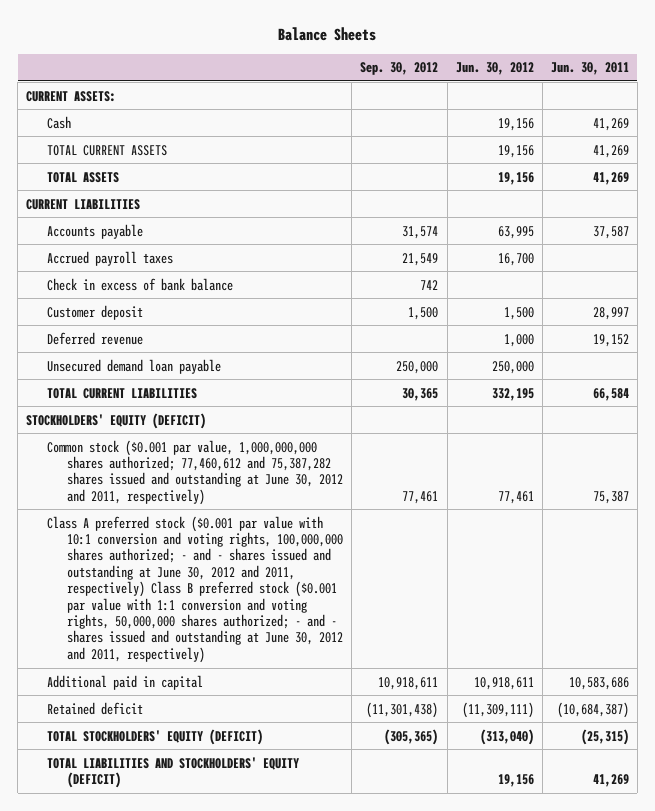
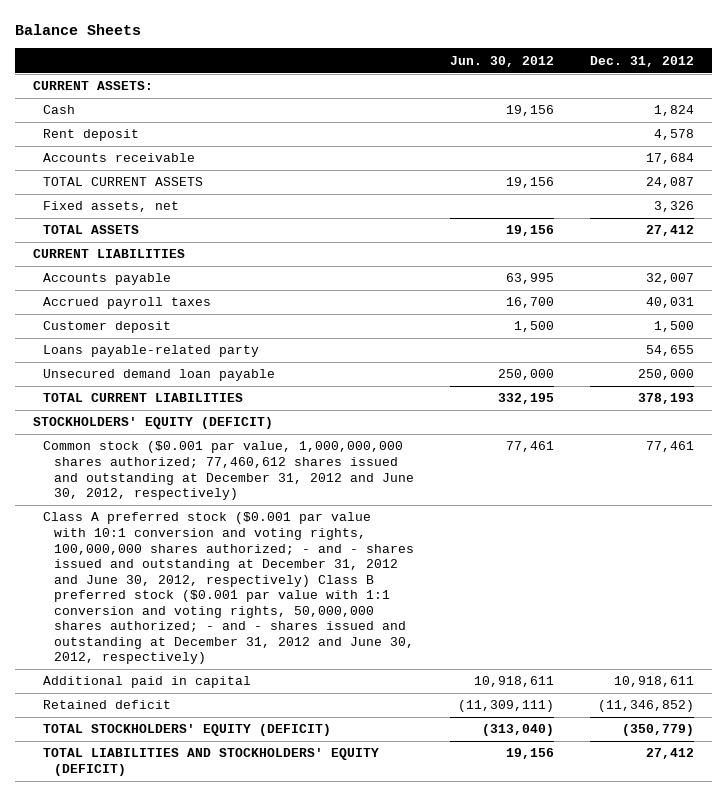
- | Sep. 30, 2012 | Jun. 30, 2012 | Jun. 30, 2011
+ | Jun. 30, 2012 | Dec. 31, 2012
+ Rent deposit | | 4,578
+ Accounts receivable | | 17,684
+ Fixed assets, net | | 3,326
- Check in excess of bank balance | 742 | |
- Deferred revenue | | 1,000 | 19,152
+ Loans payable-related party | | 54,655
- Common stock ($0.001 par value, 1,000,000,000 shares authorized; 77,460,612 and 75,387,282 shares issued and outstanding at June 30, 2012 and 2011, respectively) | 77,461 | 77,461 | 75,387
- Class A preferred stock ($0.001 par value with 10:1 conversion and voting rights, 100,000,000 shares authorized; - and - shares issued and outstanding at June 30, 2012 and 2011, respectively) Class B preferred stock ($0.001 par value with 1:1 conversion and voting rights, 50,000,000 shares authorized; - and - shares issued and outstanding at June 30, 2012 and 2011, respectively)
+ Common stock ($0.001 par value, 1,000,000,000 shares authorized; 77,460,612 shares issued and outstanding at December 31, 2012 and June 30, 2012, respectively) | 77,461 | 77,461
+ Class A preferred stock ($0.001 par value with 10:1 conversion and voting rights, 100,000,000 shares authorized; - and - shares issued and outstanding at December 31, 2012 and June 30, 2012, respectively) Class B preferred stock ($0.001 par value with 1:1 conversion and voting rights, 50,000,000 shares authorized; - and - shares issued and outstanding at December 31, 2012 and June 30, 2012, respectively)

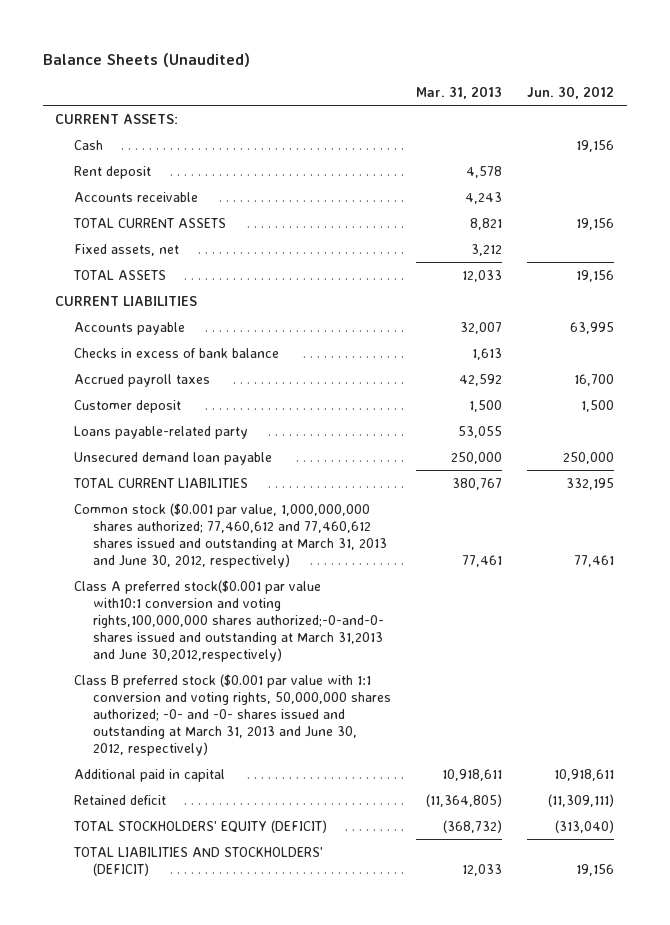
- Balance Sheets
+ Balance Sheets (Unaudited)
- | Jun. 30, 2012 | Dec. 31, 2012
+ | Mar. 31, 2013 | Jun. 30, 2012
+ Checks in excess of bank balance | 1,613 |
- STOCKHOLDERS' EQUITY (DEFICIT)
- Common stock ($0.001 par value, 1,000,000,000 shares authorized; 77,460,612 shares issued and outstanding at December 31, 2012 and June 30, 2012, respectively) | 77,461 | 77,461
- Class A preferred stock ($0.001 par value with 10:1 conversion and voting rights, 100,000,000 shares authorized; - and - shares issued and outstanding at December 31, 2012 and June 30, 2012, respectively) Class B preferred stock ($0.001 par value with 1:1 conversion and voting rights, 50,000,000 shares authorized; - and - shares issued and outstanding at December 31, 2012 and June 30, 2012, respectively)
+ Common stock ($0.001 par value, 1,000,000,000 shares authorized; 77,460,612 and 77,460,612 shares issued and outstanding at March 31, 2013 and June 30, 2012, respectively) | 77,461 | 77,461
+ Class A preferred stock($0.001 par value with10:1 conversion and voting rights,100,000,000 shares authorized;-0-and-0- shares issued and outstanding at March 31,2013 and June 30,2012,respectively)
+ Class B preferred stock ($0.001 par value with 1:1 conversion and voting rights, 50,000,000 shares authorized; -0- and -0- shares issued and outstanding at March 31, 2013 and June 30, 2012, respectively)
- TOTAL LIABILITIES AND STOCKHOLDERS' EQUITY (DEFICIT) | 19,156 | 27,412
+ TOTAL LIABILITIES AND STOCKHOLDERS' (DEFICIT) | 12,033 | 19,156

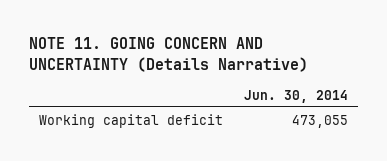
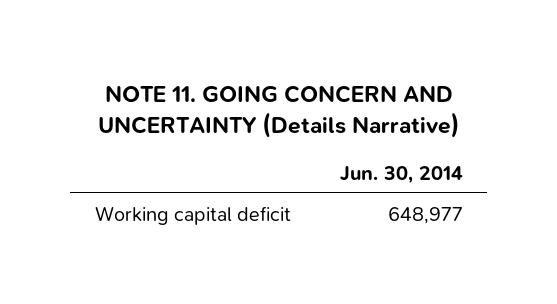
- Working capital deficit | 473,055
+ Working capital deficit | 648,977

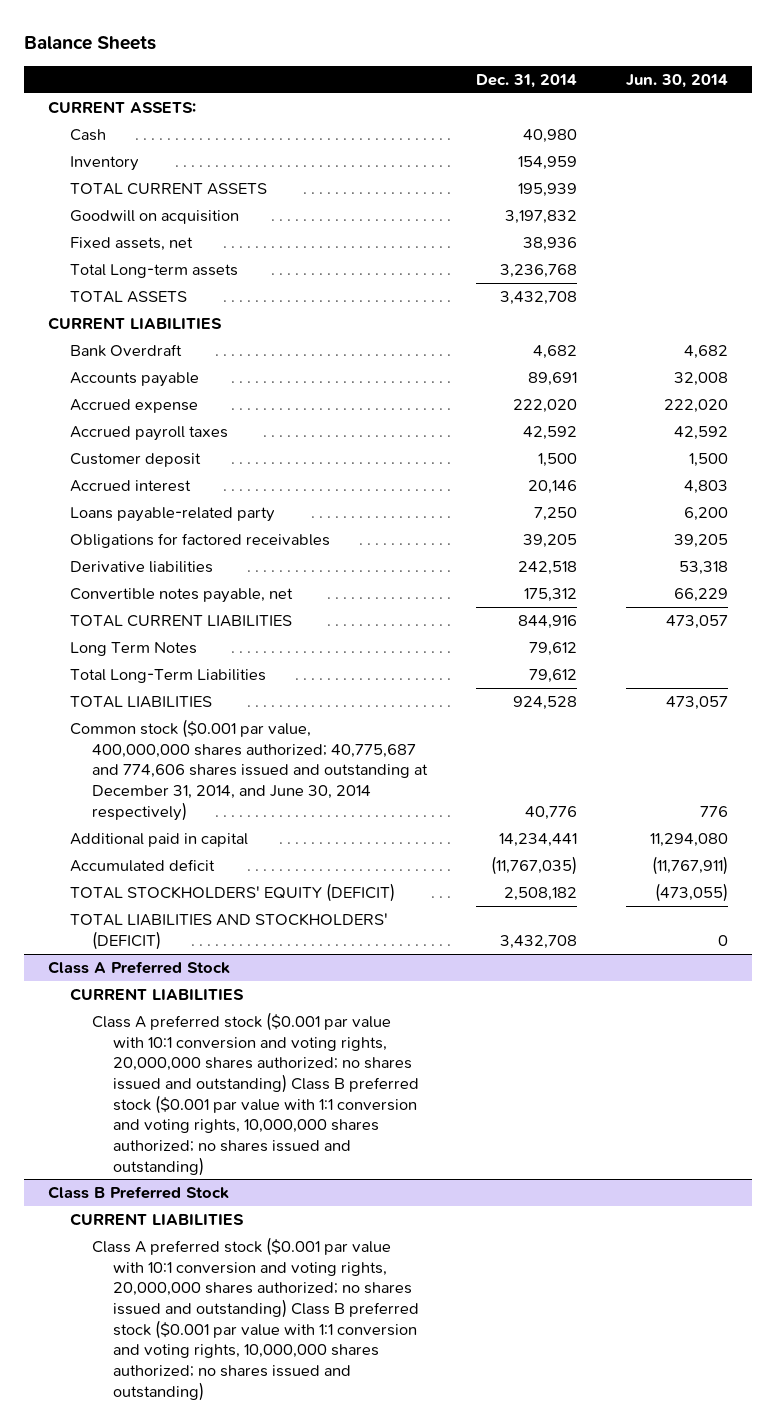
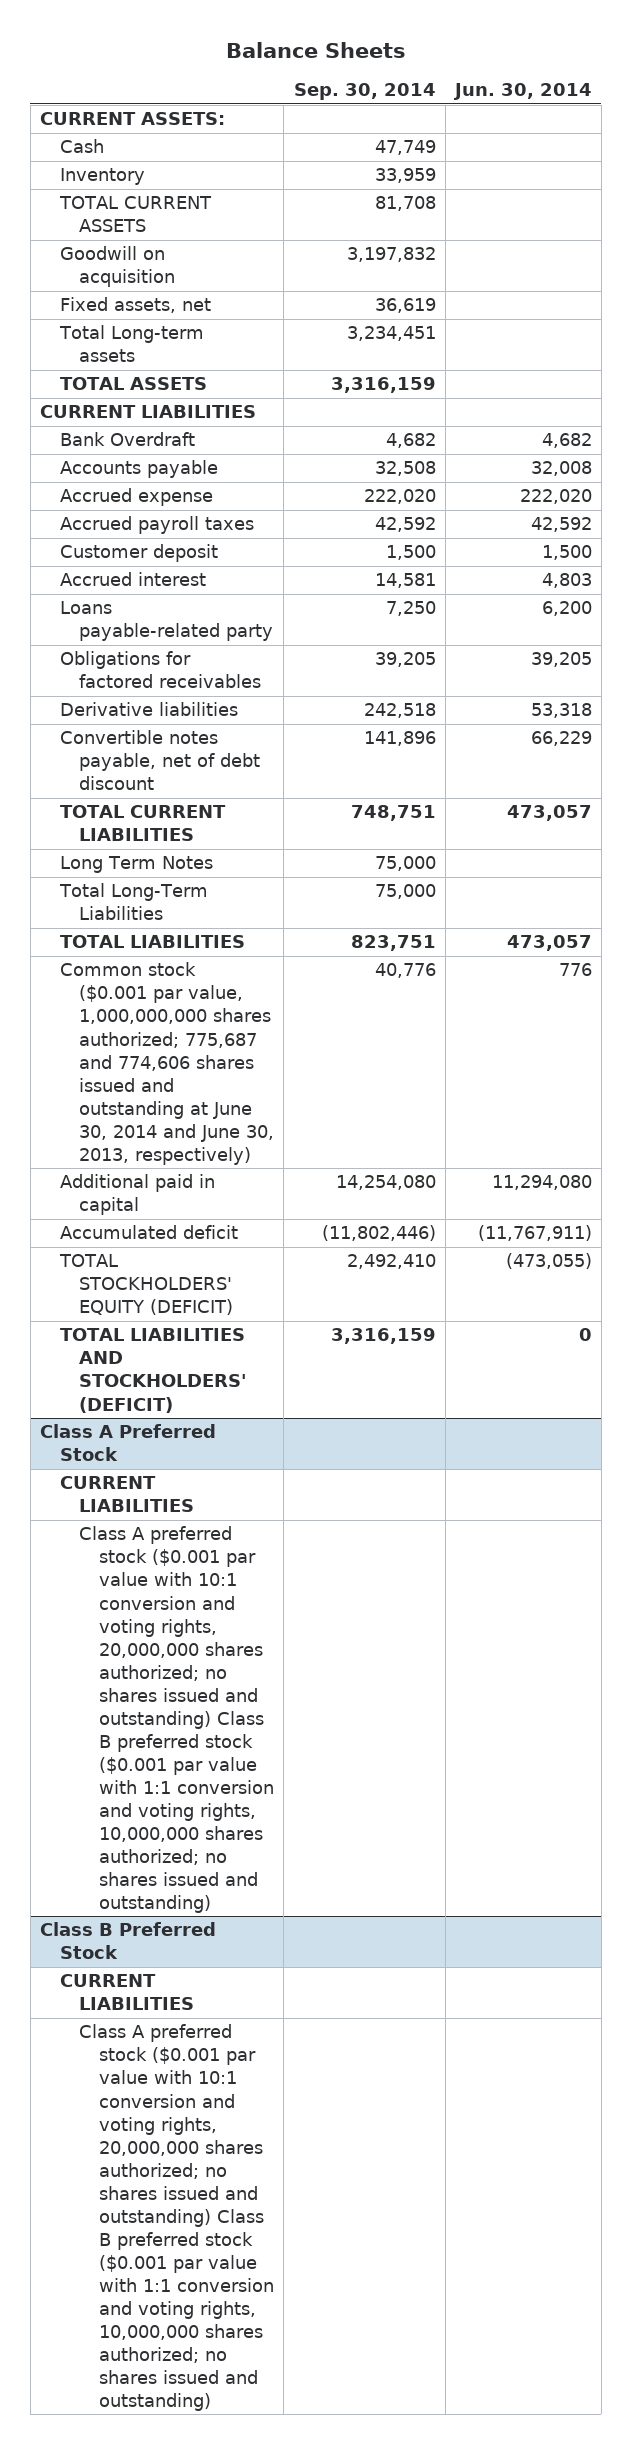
- | Dec. 31, 2014 | Jun. 30, 2014
+ | Sep. 30, 2014 | Jun. 30, 2014
- Convertible notes payable, net | 175,312 | 66,229
+ Convertible notes payable, net of debt discount | 141,896 | 66,229
- Common stock ($0.001 par value, 400,000,000 shares authorized; 40,775,687 and 774,606 shares issued and outstanding at December 31, 2014, and June 30, 2014 respectively) | 40,776 | 776
+ Common stock ($0.001 par value, 1,000,000,000 shares authorized; 775,687 and 774,606 shares issued and outstanding at June 30, 2014 and June 30, 2013, respectively) | 40,776 | 776

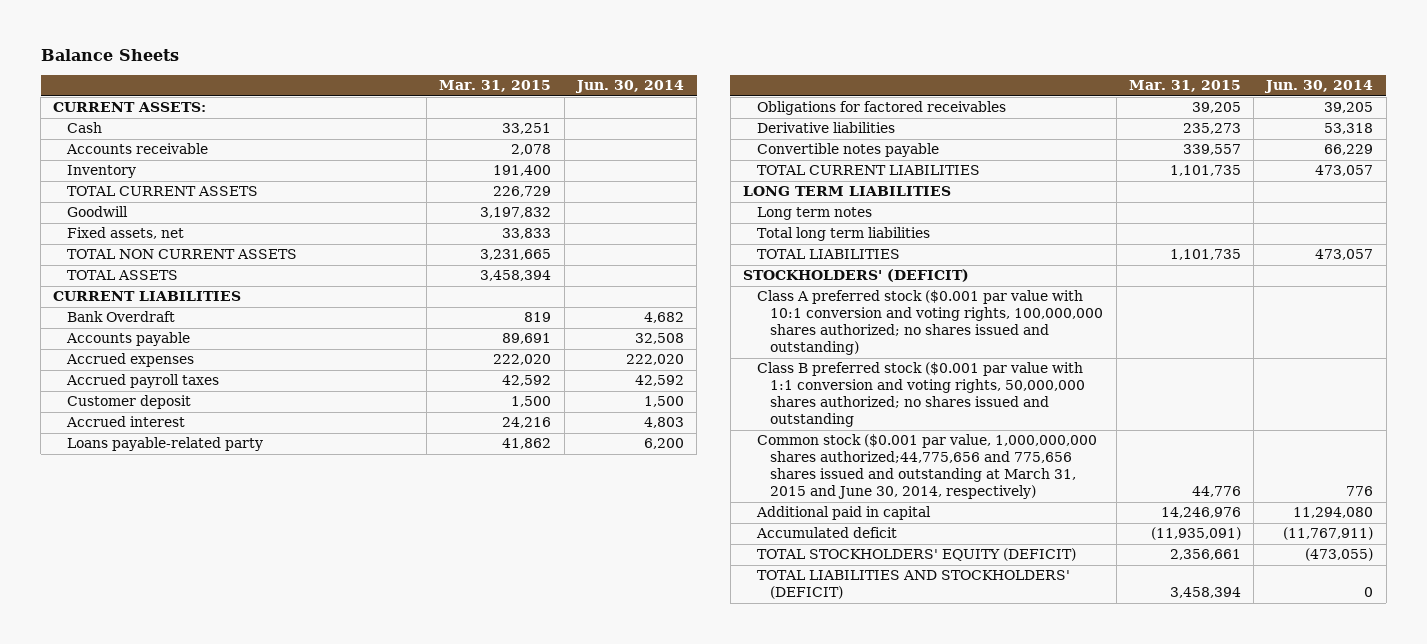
- | Sep. 30, 2014 | Jun. 30, 2014
+ | Mar. 31, 2015 | Jun. 30, 2014
+ Accounts receivable | 2,078 |
- Goodwill on acquisition | 3,197,832 |
+ Goodwill | 3,197,832 |
- Total Long-term assets | 3,234,451 |
+ TOTAL NON CURRENT ASSETS | 3,231,665 |
- Accounts payable | 32,508 | 32,008
- Accrued expense | 222,020 | 222,020
+ Accounts payable | 89,691 | 32,508
+ Accrued expenses | 222,020 | 222,020
- Convertible notes payable, net of debt discount | 141,896 | 66,229
+ Convertible notes payable | 339,557 | 66,229
- Long Term Notes | 75,000 |
- Total Long-Term Liabilities | 75,000 |
+ LONG TERM LIABILITIES
+ Long term notes
+ Total long term liabilities
- Common stock ($0.001 par value, 1,000,000,000 shares authorized; 775,687 and 774,606 shares issued and outstanding at June 30, 2014 and June 30, 2013, respectively) | 40,776 | 776
+ STOCKHOLDERS' (DEFICIT)
+ Class A preferred stock ($0.001 par value with 10:1 conversion and voting rights, 100,000,000 shares authorized; no shares issued and outstanding)
+ Class B preferred stock ($0.001 par value with 1:1 conversion and voting rights, 50,000,000 shares authorized; no shares issued and outstanding
+ Common stock ($0.001 par value, 1,000,000,000 shares authorized;44,775,656 and 775,656 shares issued and outstanding at March 31, 2015 and June 30, 2014, respectively) | 44,776 | 776
- Class A Preferred Stock
- CURRENT LIABILITIES
- Class A preferred stock ($0.001 par value with 10:1 conversion and voting rights, 20,000,000 shares authorized; no shares issued and outstanding) Class B preferred stock ($0.001 par value with 1:1 conversion and voting rights, 10,000,000 shares authorized; no shares issued and outstanding)
- Class B Preferred Stock
- CURRENT LIABILITIES
- Class A preferred stock ($0.001 par value with 10:1 conversion and voting rights, 20,000,000 shares authorized; no shares issued and outstanding) Class B preferred stock ($0.001 par value with 1:1 conversion and voting rights, 10,000,000 shares authorized; no shares issued and outstanding)

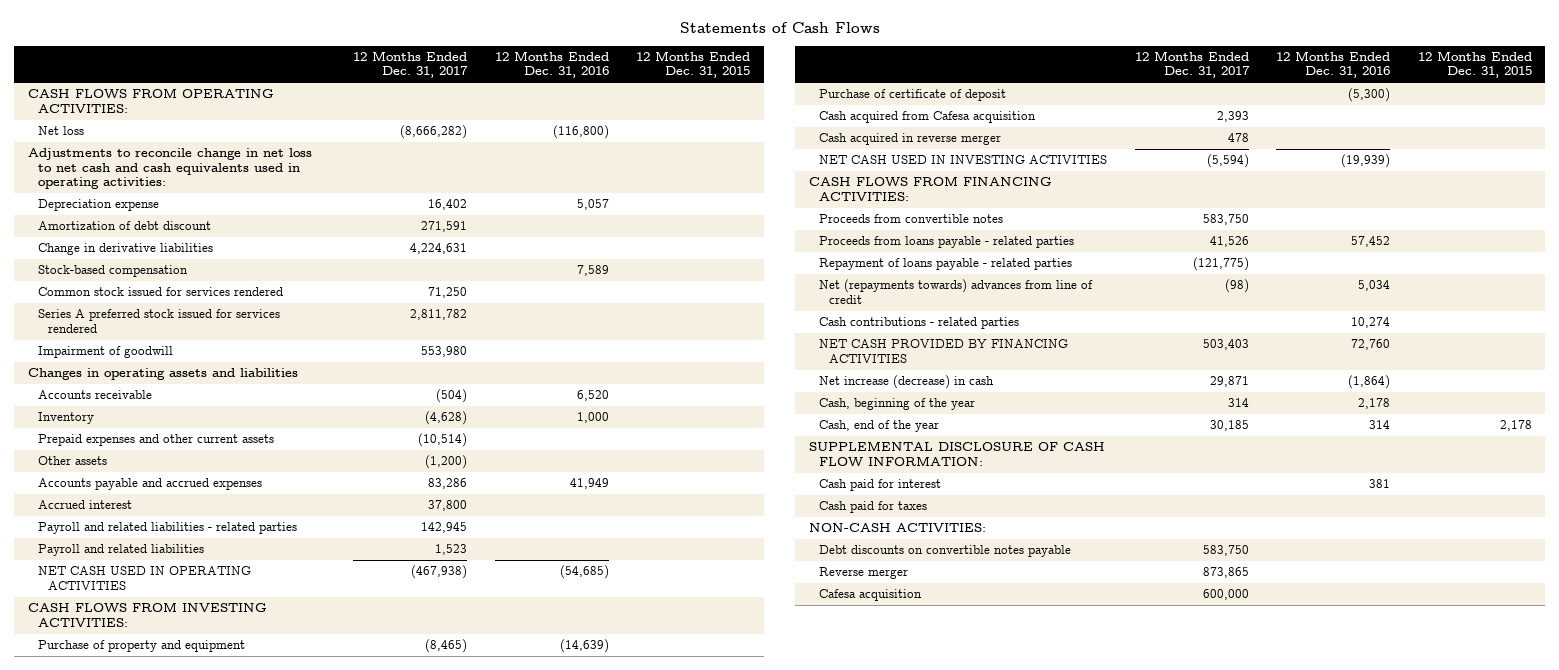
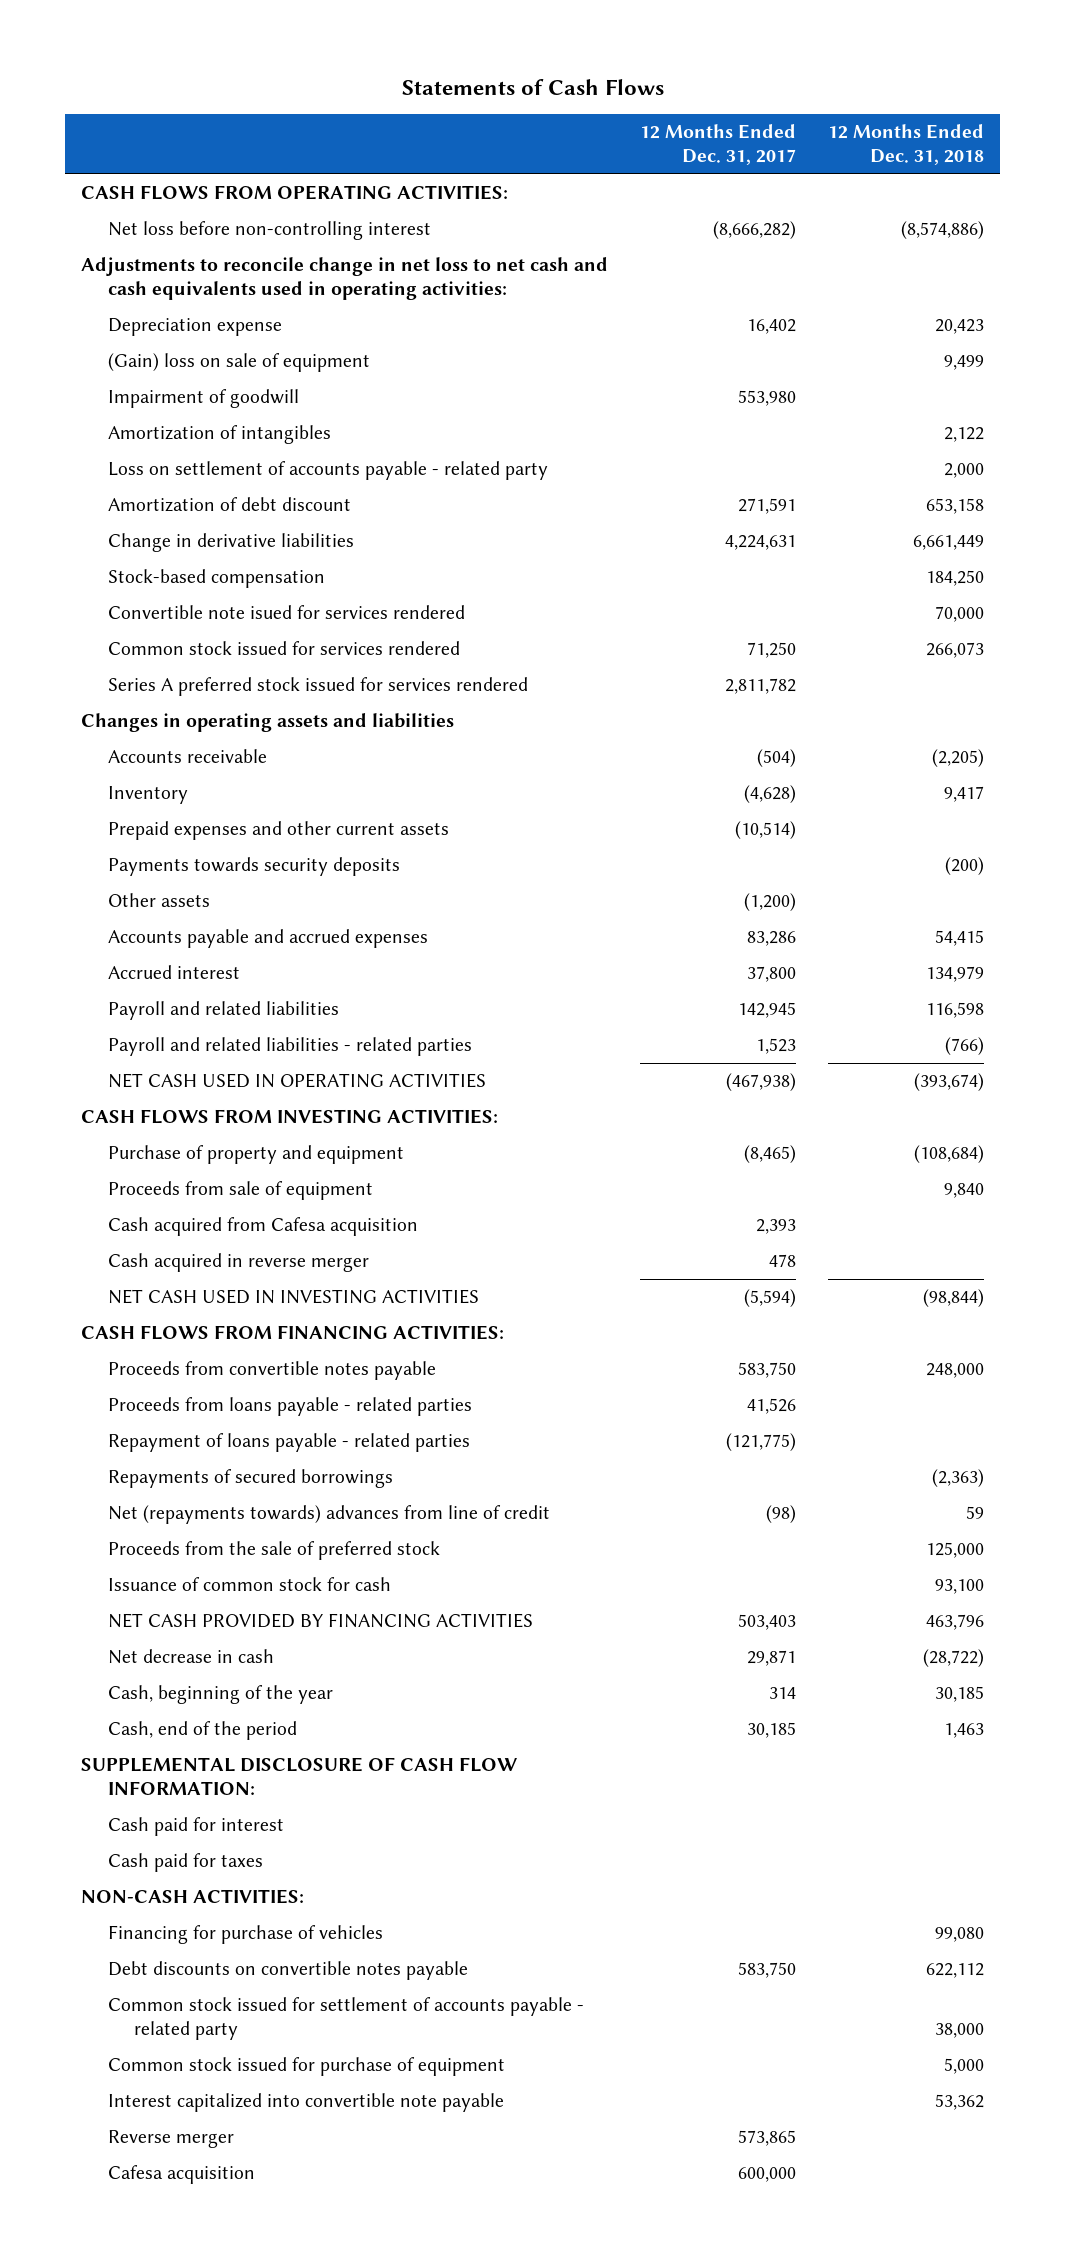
- | 12 Months Ended Dec. 31, 2017 | 12 Months Ended Dec. 31, 2016 | 12 Months Ended Dec. 31, 2015
+ | 12 Months Ended Dec. 31, 2017 | 12 Months Ended Dec. 31, 2018
- Net loss | (8,666,282) | (116,800) |
+ Net loss before non-controlling interest | (8,666,282) | (8,574,886)
+ (Gain) loss on sale of equipment | | 9,499
moved up: Impairment of goodwill | 553,980 |
+ Amortization of intangibles | | 2,122
+ Loss on settlement of accounts payable - related party | | 2,000
+ Convertible note isued for services rendered | | 70,000
+ Payments towards security deposits | | (200)
- Payroll and related liabilities - related parties | 142,945 | |
- Payroll and related liabilities | 1,523 | |
+ Payroll and related liabilities | 142,945 | 116,598
+ Payroll and related liabilities - related parties | 1,523 | (766)
- Purchase of certificate of deposit | | (5,300) |
+ Proceeds from sale of equipment | | 9,840
- Proceeds from convertible notes | 583,750 | |
+ Proceeds from convertible notes payable | 583,750 | 248,000
+ Repayments of secured borrowings | | (2,363)
- Cash contributions - related parties | | 10,274 |
+ Proceeds from the sale of preferred stock | | 125,000
+ Issuance of common stock for cash | | 93,100
- Net increase (decrease) in cash | 29,871 | (1,864) |
+ Net decrease in cash | 29,871 | (28,722)
- Cash, end of the year | 30,185 | 314 | 2,178
+ Cash, end of the period | 30,185 | 1,463
+ Financing for purchase of vehicles | | 99,080
- Reverse merger | 873,865 | |
+ Common stock issued for settlement of accounts payable - related party | | 38,000
+ Common stock issued for purchase of equipment | | 5,000
+ Interest capitalized into convertible note payable | | 53,362
+ Reverse merger | 573,865 |

